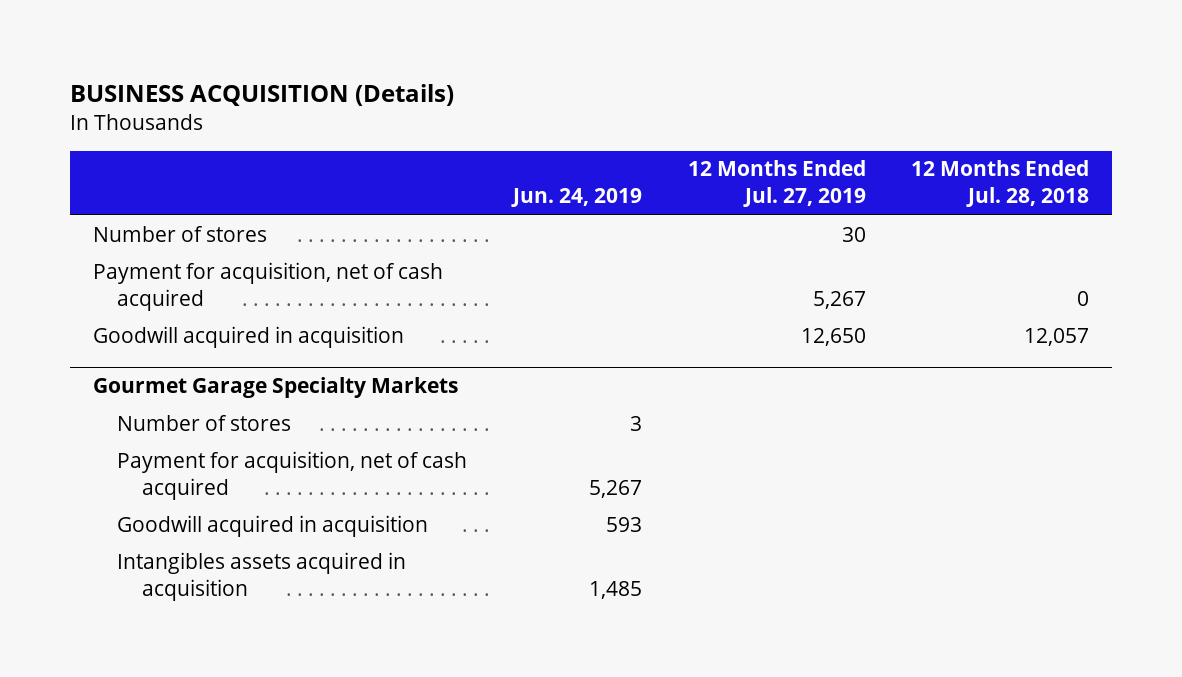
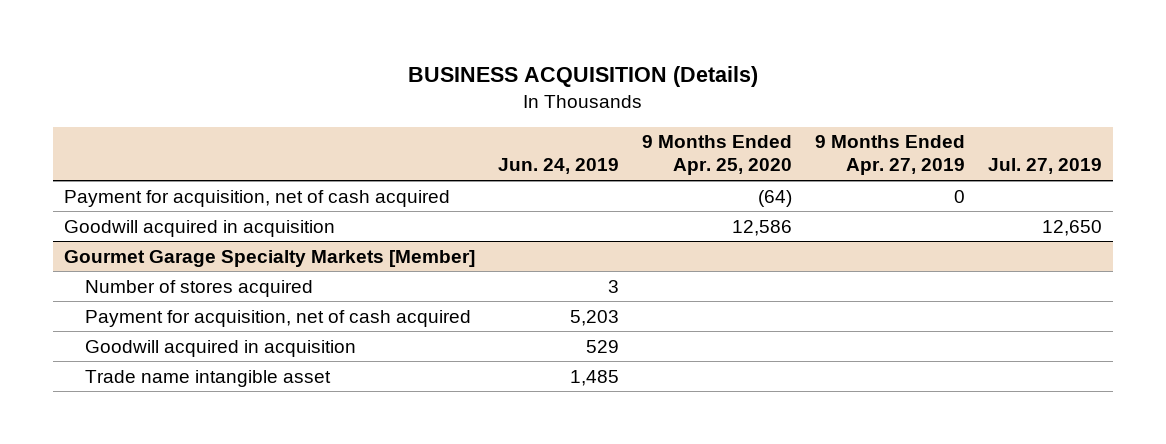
- | Jun. 24, 2019 | 12 Months Ended Jul. 27, 2019 | 12 Months Ended Jul. 28, 2018
+ | Jun. 24, 2019 | 9 Months Ended Apr. 25, 2020 | 9 Months Ended Apr. 27, 2019 | Jul. 27, 2019
- Number of stores | | 30 |
- Gourmet Garage Specialty Markets
- Number of stores | 3 | |
- Payment for acquisition, net of cash acquired | 5,267 | |
- Goodwill acquired in acquisition | 593 | |
- Intangibles assets acquired in acquisition | 1,485 | |
+ Gourmet Garage Specialty Markets [Member]
+ Number of stores acquired | 3 | | |
+ Payment for acquisition, net of cash acquired | 5,203 | | |
+ Goodwill acquired in acquisition | 529 | | |
+ Trade name intangible asset | 1,485 | | |

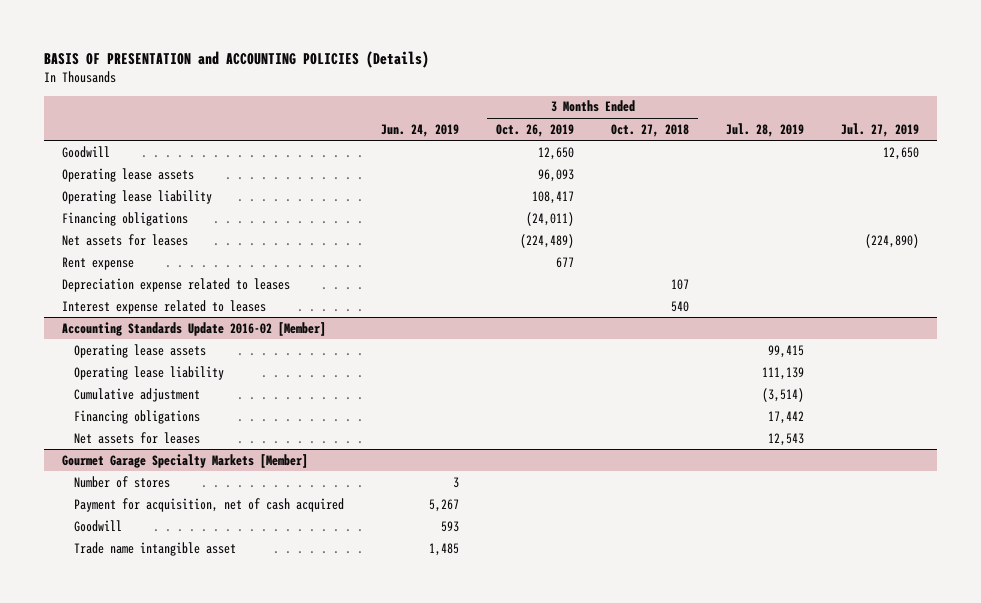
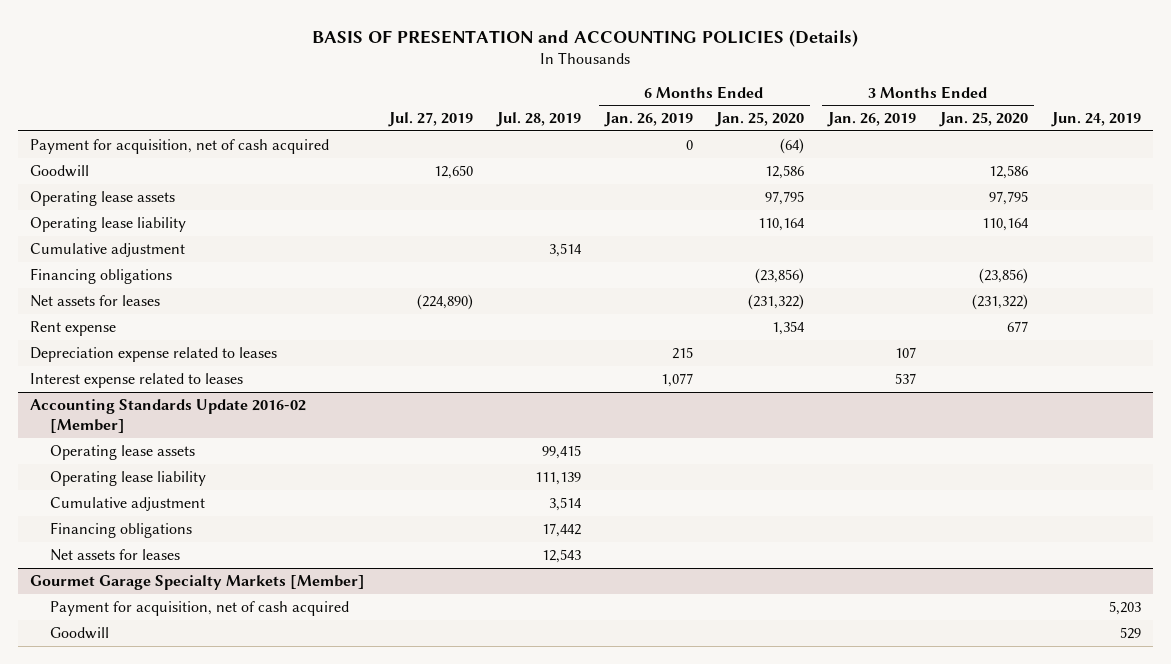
- | Jun. 24, 2019 | 3 Months Ended Oct. 26, 2019 | 3 Months Ended Oct. 27, 2018 | Jul. 28, 2019 | Jul. 27, 2019
+ | Jul. 27, 2019 | Jul. 28, 2019 | 6 Months Ended Jan. 26, 2019 | 6 Months Ended Jan. 25, 2020 | 3 Months Ended Jan. 26, 2019 | 3 Months Ended Jan. 25, 2020 | Jun. 24, 2019
+ Payment for acquisition, net of cash acquired | | | 0 | (64) | | |
+ Cumulative adjustment | | 3,514 | | | | |
@ Accounting Standards Update 2016-02 [Member]
- Cumulative adjustment | | | | (3,514) |
+ Cumulative adjustment | | 3,514 | | | | |
@ Gourmet Garage Specialty Markets [Member]
- Number of stores | 3 | | | |
- Payment for acquisition, net of cash acquired | 5,267 | | | |
- Goodwill | 593 | | | |
- Trade name intangible asset | 1,485 | | | |
+ Payment for acquisition, net of cash acquired | | | | | | | 5,203
+ Goodwill | | | | | | | 529

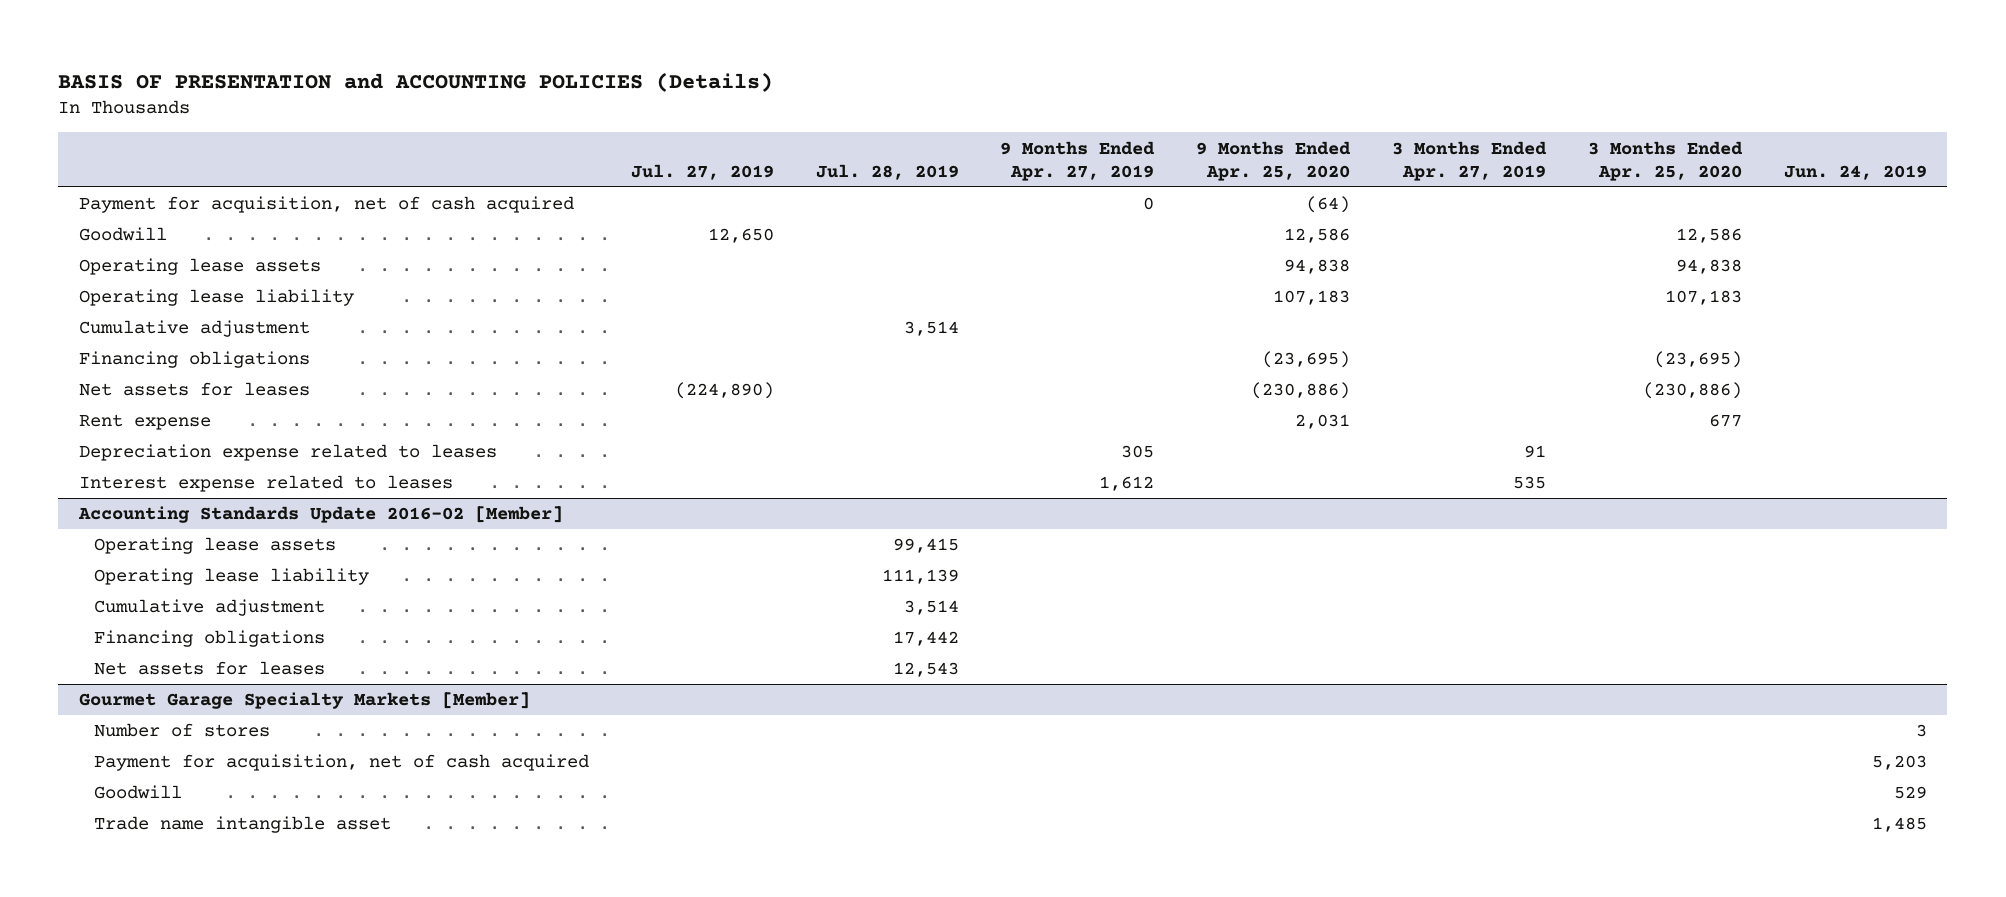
- | Jul. 27, 2019 | Jul. 28, 2019 | 6 Months Ended Jan. 26, 2019 | 6 Months Ended Jan. 25, 2020 | 3 Months Ended Jan. 26, 2019 | 3 Months Ended Jan. 25, 2020 | Jun. 24, 2019
+ | Jul. 27, 2019 | Jul. 28, 2019 | 9 Months Ended Apr. 27, 2019 | 9 Months Ended Apr. 25, 2020 | 3 Months Ended Apr. 27, 2019 | 3 Months Ended Apr. 25, 2020 | Jun. 24, 2019
@ Gourmet Garage Specialty Markets [Member]
+ Number of stores | | | | | | | 3
+ Trade name intangible asset | | | | | | | 1,485

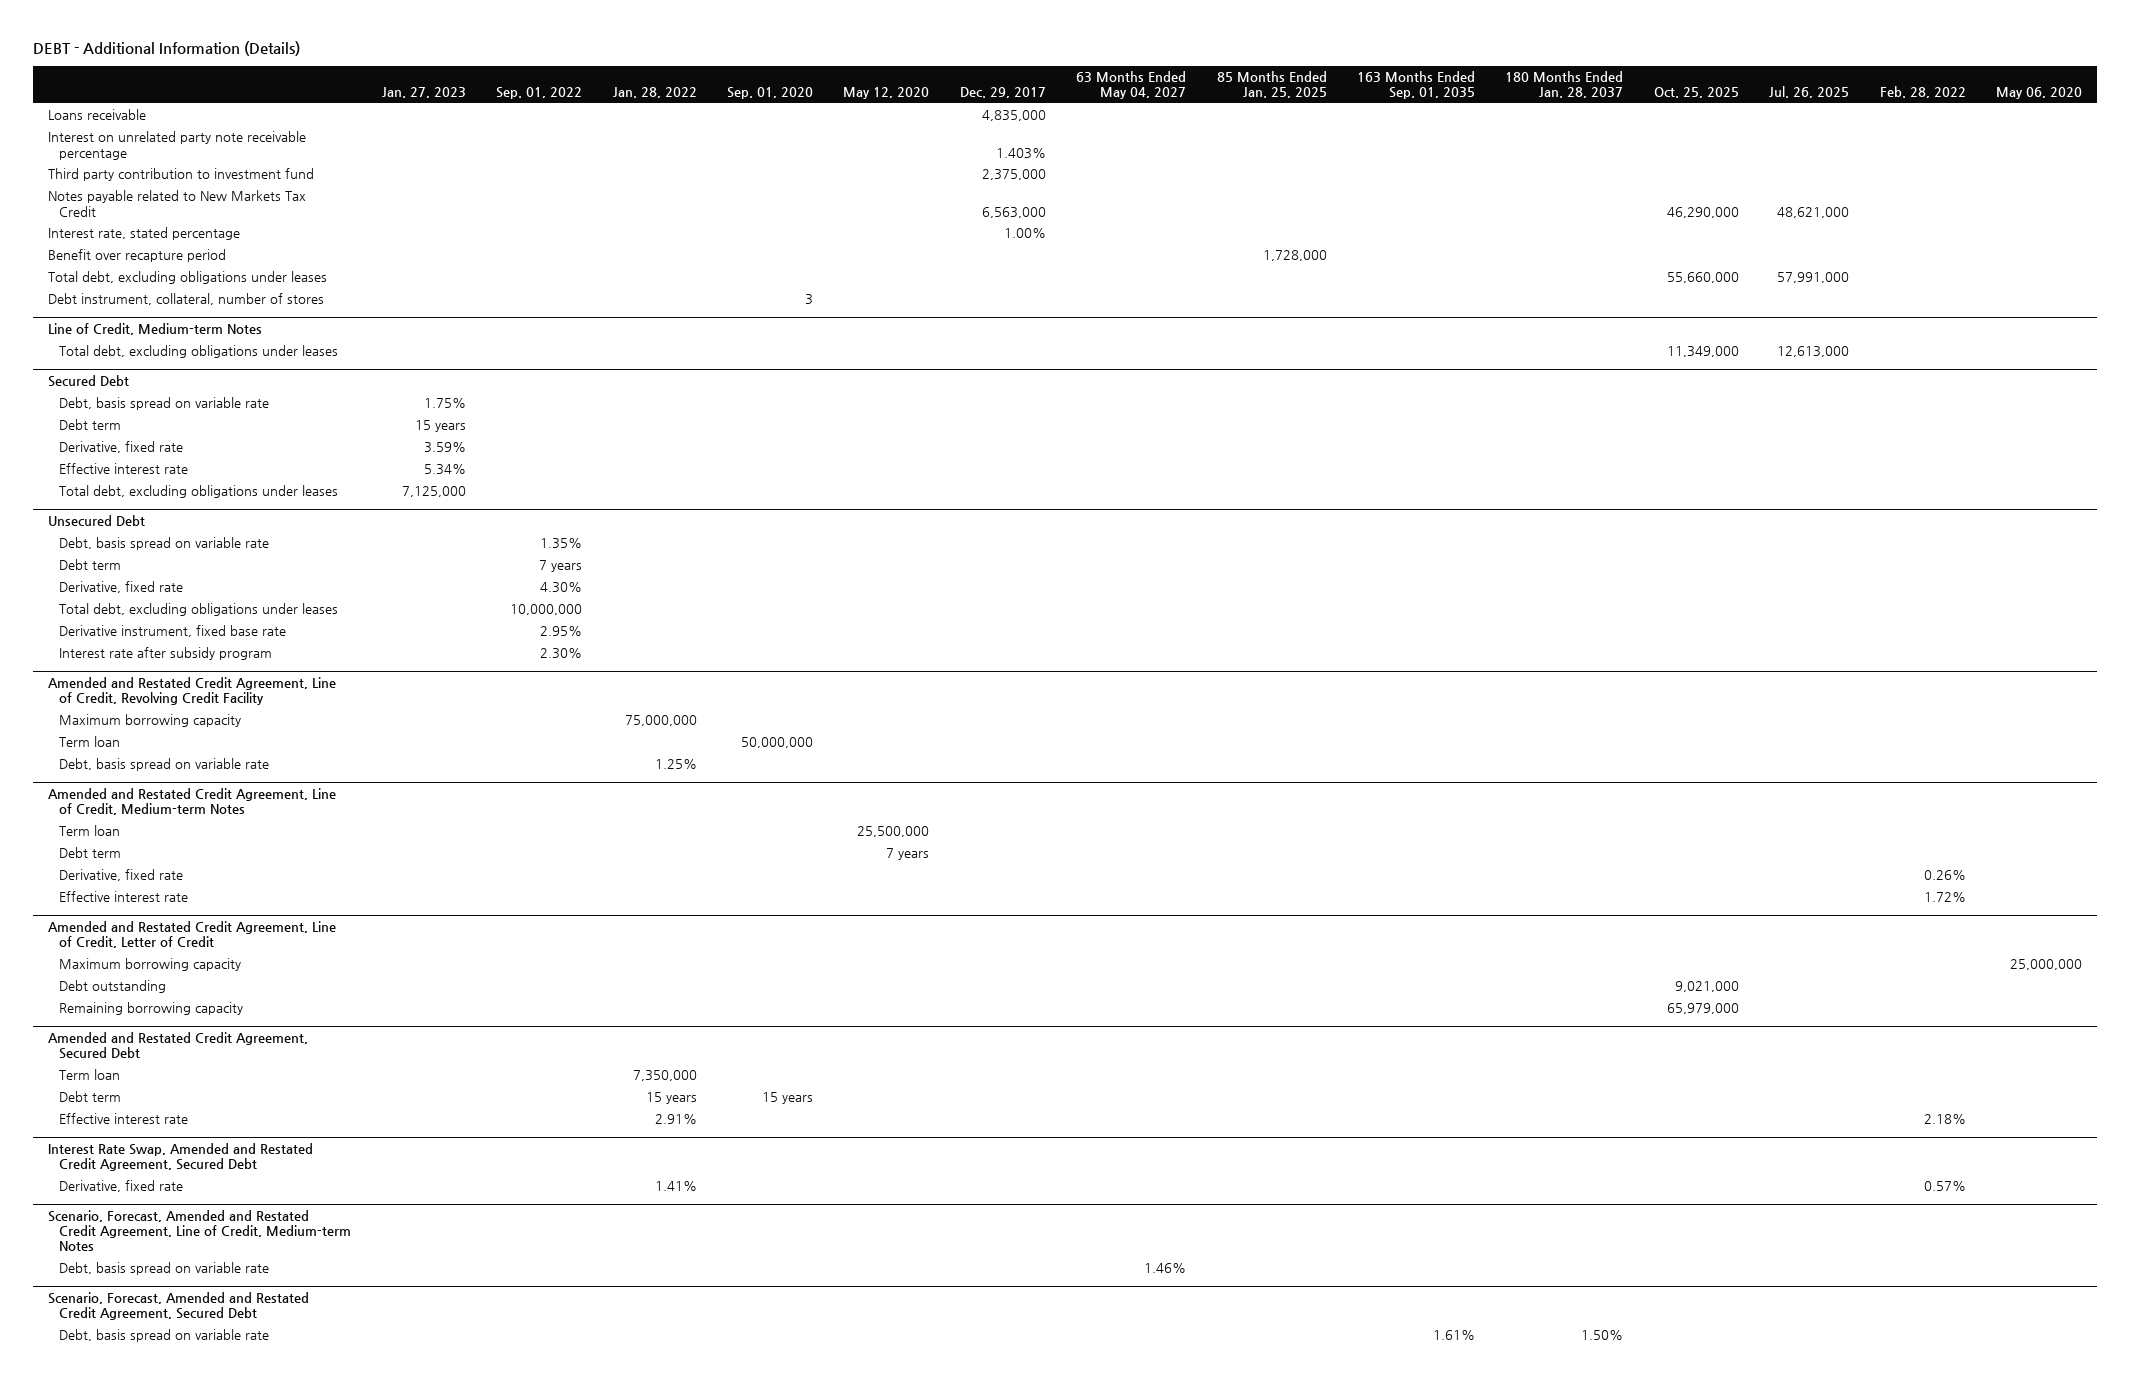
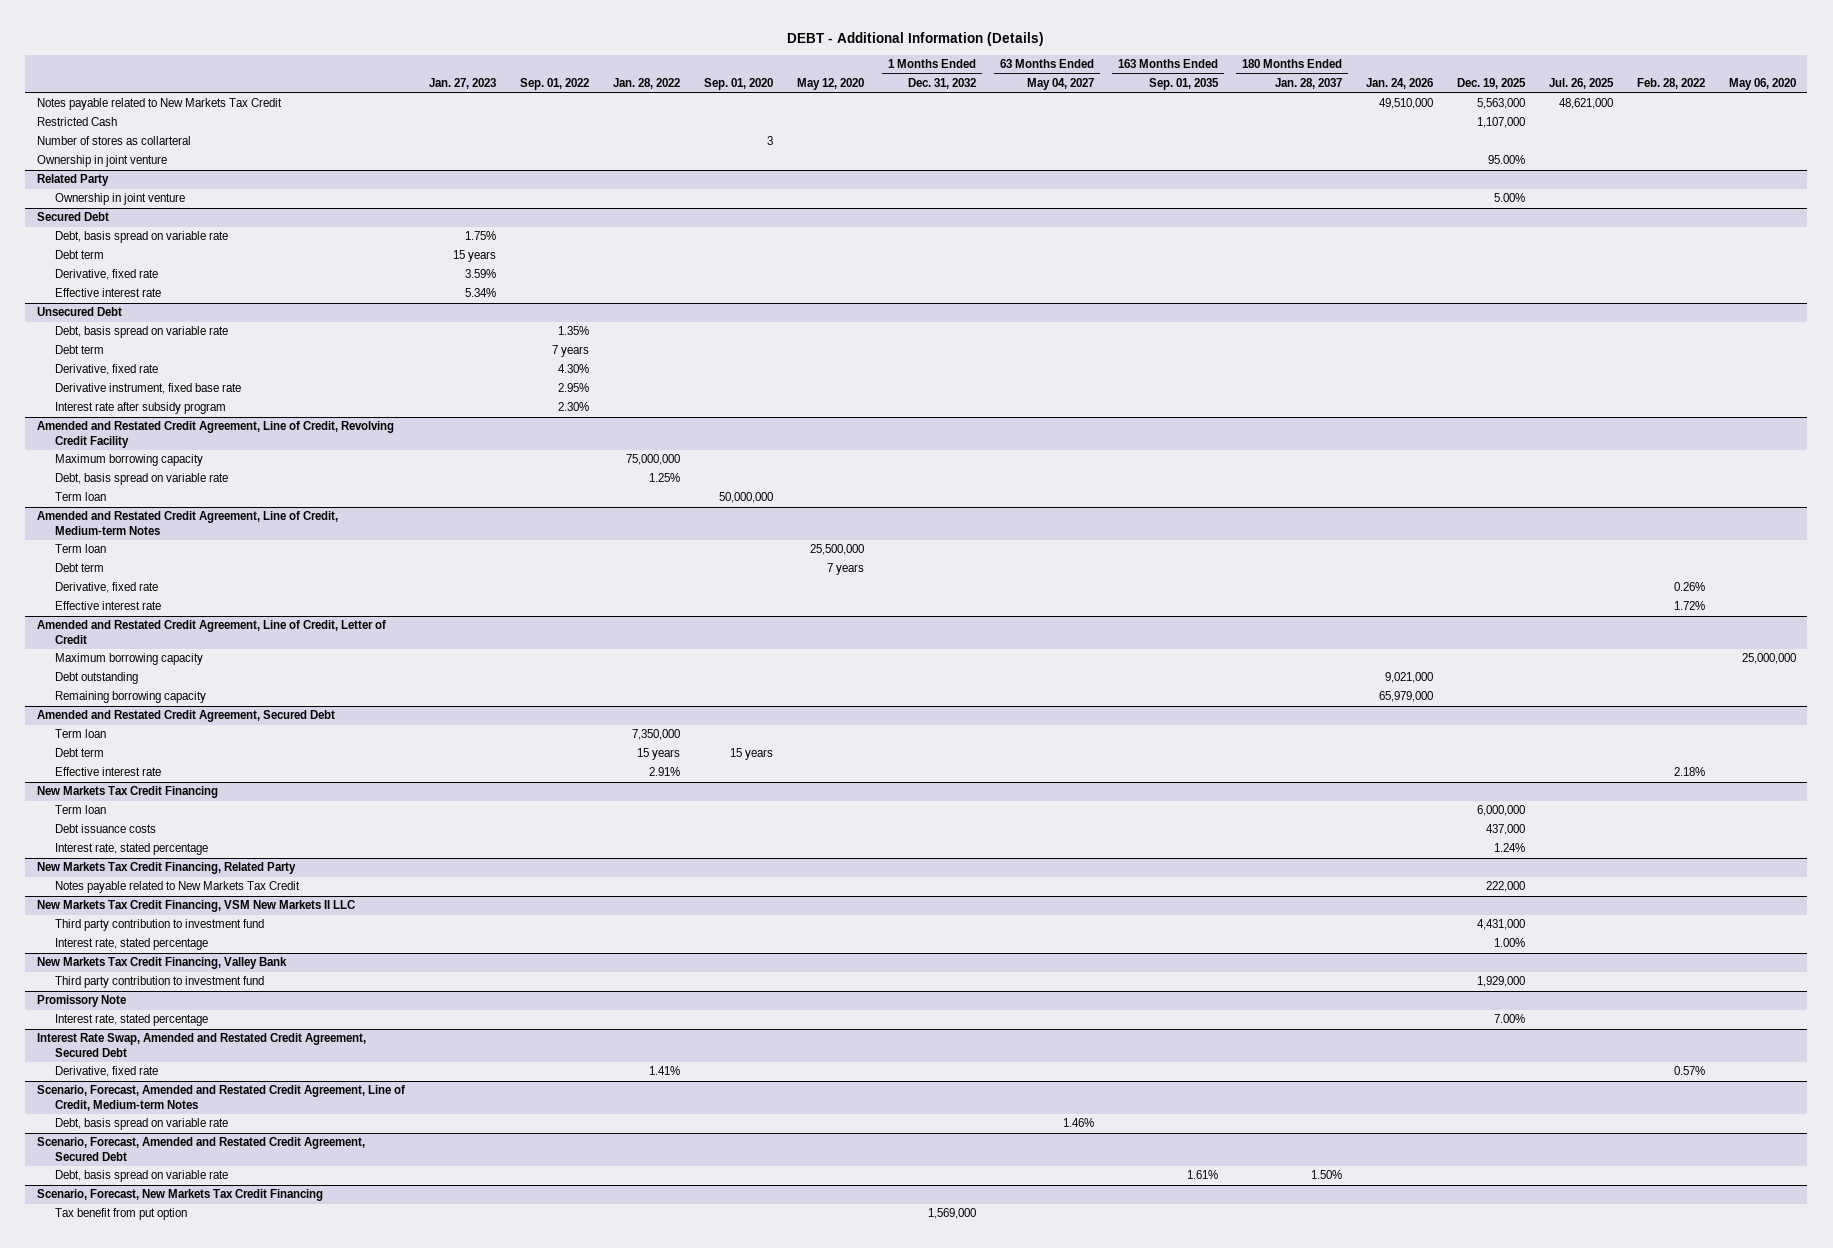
- | Jan. 27, 2023 | Sep. 01, 2022 | Jan. 28, 2022 | Sep. 01, 2020 | May 12, 2020 | Dec. 29, 2017 | 63 Months Ended May 04, 2027 | 85 Months Ended Jan. 25, 2025 | 163 Months Ended Sep. 01, 2035 | 180 Months Ended Jan. 28, 2037 | Oct. 25, 2025 | Jul. 26, 2025 | Feb. 28, 2022 | May 06, 2020
+ | Jan. 27, 2023 | Sep. 01, 2022 | Jan. 28, 2022 | Sep. 01, 2020 | May 12, 2020 | 1 Months Ended Dec. 31, 2032 | 63 Months Ended May 04, 2027 | 163 Months Ended Sep. 01, 2035 | 180 Months Ended Jan. 28, 2037 | Jan. 24, 2026 | Dec. 19, 2025 | Jul. 26, 2025 | Feb. 28, 2022 | May 06, 2020
- Loans receivable | | | | | | 4,835,000 | | | | | | | |
- Interest on unrelated party note receivable percentage | | | | | | 1.403% | | | | | | | |
- Third party contribution to investment fund | | | | | | 2,375,000 | | | | | | | |
- Interest rate, stated percentage | | | | | | 1.00% | | | | | | | |
- Benefit over recapture period | | | | | | | | 1,728,000 | | | | | |
- Total debt, excluding obligations under leases | | | | | | | | | | | 55,660,000 | 57,991,000 | |
- Debt instrument, collateral, number of stores | | | | 3 | | | | | | | | | |
- Line of Credit, Medium-term Notes
- Total debt, excluding obligations under leases | | | | | | | | | | | 11,349,000 | 12,613,000 | |
+ Restricted Cash | | | | | | | | | | | 1,107,000 | | |
+ Number of stores as collarteral | | | | 3 | | | | | | | | | |
+ Ownership in joint venture | | | | | | | | | | | 95.00% | | |
+ Related Party
+ Ownership in joint venture | | | | | | | | | | | 5.00% | | |
@ Secured Debt
- Total debt, excluding obligations under leases | 7,125,000 | | | | | | | | | | | | |
@ Unsecured Debt
- Total debt, excluding obligations under leases | | 10,000,000 | | | | | | | | | | | |
@ Amended and Restated Credit Agreement, Line of Credit, Revolving Credit Facility
moved down: Term loan | | | | 50,000,000 | | | | | | | | | |
+ New Markets Tax Credit Financing
+ Term loan | | | | | | | | | | | 6,000,000 | | |
+ Debt issuance costs | | | | | | | | | | | 437,000 | | |
+ Interest rate, stated percentage | | | | | | | | | | | 1.24% | | |
+ New Markets Tax Credit Financing, Related Party
+ Notes payable related to New Markets Tax Credit | | | | | | | | | | | 222,000 | | |
+ New Markets Tax Credit Financing, VSM New Markets II LLC
+ Third party contribution to investment fund | | | | | | | | | | | 4,431,000 | | |
+ Interest rate, stated percentage | | | | | | | | | | | 1.00% | | |
+ New Markets Tax Credit Financing, Valley Bank
+ Third party contribution to investment fund | | | | | | | | | | | 1,929,000 | | |
+ Promissory Note
+ Interest rate, stated percentage | | | | | | | | | | | 7.00% | | |
+ Scenario, Forecast, New Markets Tax Credit Financing
+ Tax benefit from put option | | | | | | 1,569,000 | | | | | | | |

